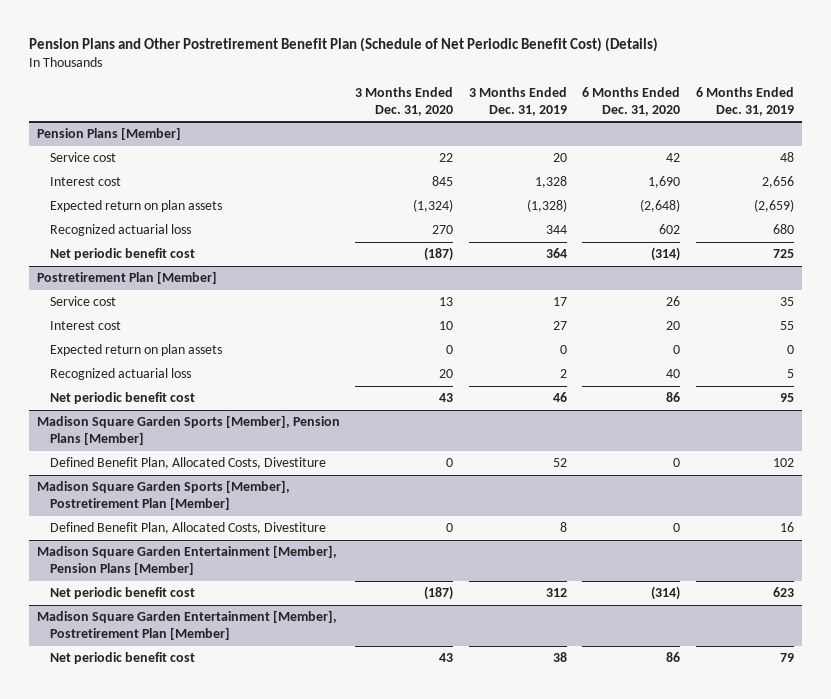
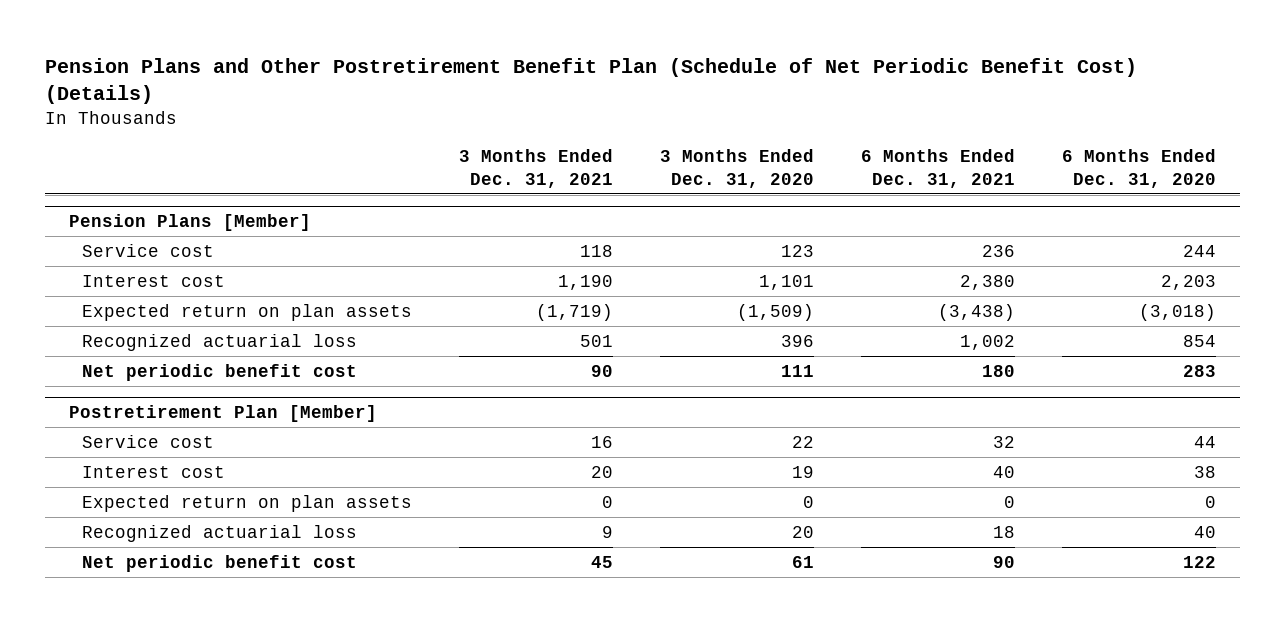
- | 3 Months Ended Dec. 31, 2020 | 3 Months Ended Dec. 31, 2019 | 6 Months Ended Dec. 31, 2020 | 6 Months Ended Dec. 31, 2019
+ | 3 Months Ended Dec. 31, 2021 | 3 Months Ended Dec. 31, 2020 | 6 Months Ended Dec. 31, 2021 | 6 Months Ended Dec. 31, 2020
@ Pension Plans [Member]
- Service cost | 22 | 20 | 42 | 48
- Interest cost | 845 | 1,328 | 1,690 | 2,656
- Expected return on plan assets | (1,324) | (1,328) | (2,648) | (2,659)
- Recognized actuarial loss | 270 | 344 | 602 | 680
- Net periodic benefit cost | (187) | 364 | (314) | 725
+ Service cost | 118 | 123 | 236 | 244
+ Interest cost | 1,190 | 1,101 | 2,380 | 2,203
+ Expected return on plan assets | (1,719) | (1,509) | (3,438) | (3,018)
+ Recognized actuarial loss | 501 | 396 | 1,002 | 854
+ Net periodic benefit cost | 90 | 111 | 180 | 283
@ Postretirement Plan [Member]
- Service cost | 13 | 17 | 26 | 35
- Interest cost | 10 | 27 | 20 | 55
+ Service cost | 16 | 22 | 32 | 44
+ Interest cost | 20 | 19 | 40 | 38
- Net periodic benefit cost | 43 | 46 | 86 | 95
- Madison Square Garden Sports [Member], Pension Plans [Member]
- Defined Benefit Plan, Allocated Costs, Divestiture | 0 | 52 | 0 | 102
- Madison Square Garden Sports [Member], Postretirement Plan [Member]
- Defined Benefit Plan, Allocated Costs, Divestiture | 0 | 8 | 0 | 16
- Madison Square Garden Entertainment [Member], Pension Plans [Member]
- Net periodic benefit cost | (187) | 312 | (314) | 623
- Madison Square Garden Entertainment [Member], Postretirement Plan [Member]
- Net periodic benefit cost | 43 | 38 | 86 | 79
@ Postretirement Plan [Member]
+ Net periodic benefit cost | 45 | 61 | 90 | 122

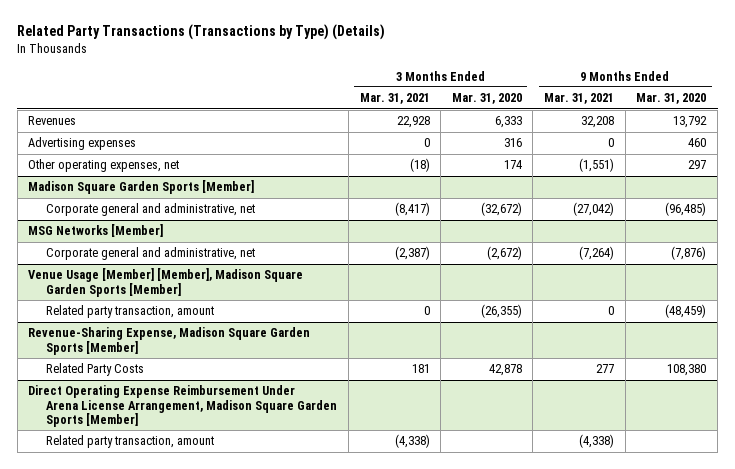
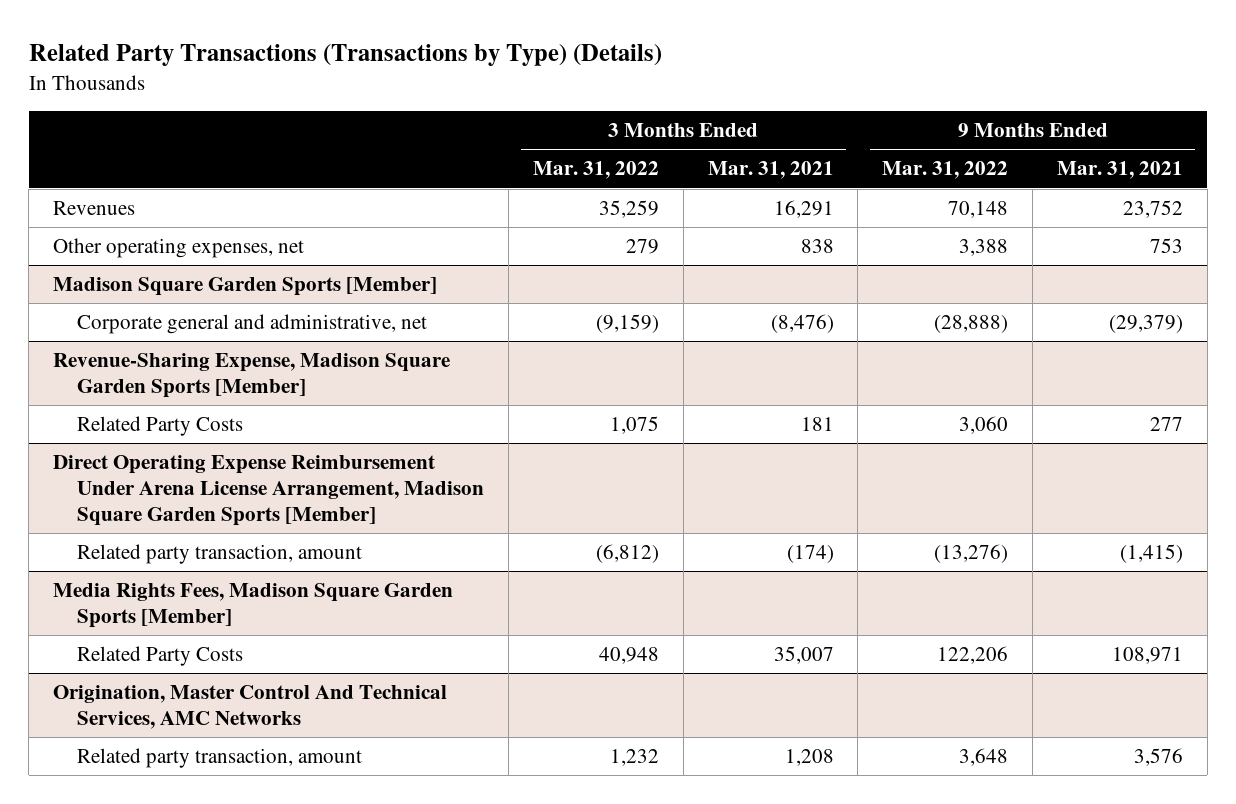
- | 3 Months Ended Mar. 31, 2021 | 3 Months Ended Mar. 31, 2020 | 9 Months Ended Mar. 31, 2021 | 9 Months Ended Mar. 31, 2020
+ | 3 Months Ended Mar. 31, 2022 | 3 Months Ended Mar. 31, 2021 | 9 Months Ended Mar. 31, 2022 | 9 Months Ended Mar. 31, 2021
- Revenues | 22,928 | 6,333 | 32,208 | 13,792
- Advertising expenses | 0 | 316 | 0 | 460
- Other operating expenses, net | (18) | 174 | (1,551) | 297
+ Revenues | 35,259 | 16,291 | 70,148 | 23,752
+ Other operating expenses, net | 279 | 838 | 3,388 | 753
@ Madison Square Garden Sports [Member]
- Corporate general and administrative, net | (8,417) | (32,672) | (27,042) | (96,485)
- MSG Networks [Member]
- Corporate general and administrative, net | (2,387) | (2,672) | (7,264) | (7,876)
- Venue Usage [Member] [Member], Madison Square Garden Sports [Member]
- Related party transaction, amount | 0 | (26,355) | 0 | (48,459)
@ Madison Square Garden Sports [Member]
+ Corporate general and administrative, net | (9,159) | (8,476) | (28,888) | (29,379)
@ Direct Operating Expense Reimbursement Under Arena License Arrangement, Madison Square Garden Sports [Member]
- Related party transaction, amount | (4,338) | | (4,338) |
+ Related party transaction, amount | (6,812) | (174) | (13,276) | (1,415)
+ Media Rights Fees, Madison Square Garden Sports [Member]
+ Related Party Costs | 40,948 | 35,007 | 122,206 | 108,971
+ Origination, Master Control And Technical Services, AMC Networks
+ Related party transaction, amount | 1,232 | 1,208 | 3,648 | 3,576

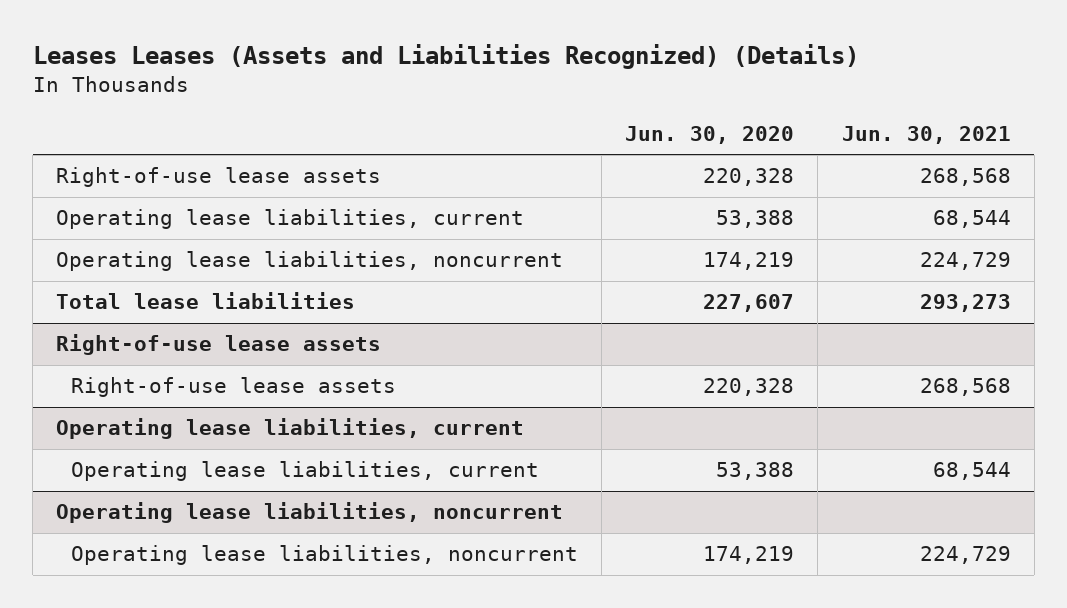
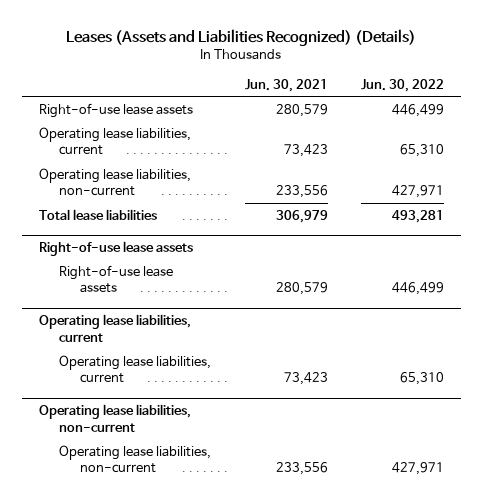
- Leases Leases (Assets and Liabilities Recognized) (Details)
+ Leases (Assets and Liabilities Recognized) (Details)
- | Jun. 30, 2020 | Jun. 30, 2021
+ | Jun. 30, 2021 | Jun. 30, 2022
- Right-of-use lease assets | 220,328 | 268,568
- Operating lease liabilities, current | 53,388 | 68,544
- Operating lease liabilities, noncurrent | 174,219 | 224,729
- Total lease liabilities | 227,607 | 293,273
+ Right-of-use lease assets | 280,579 | 446,499
+ Operating lease liabilities, current | 73,423 | 65,310
+ Operating lease liabilities, non-current | 233,556 | 427,971
+ Total lease liabilities | 306,979 | 493,281
@ Right-of-use lease assets
- Right-of-use lease assets | 220,328 | 268,568
+ Right-of-use lease assets | 280,579 | 446,499
@ Operating lease liabilities, current
- Operating lease liabilities, current | 53,388 | 68,544
- Operating lease liabilities, noncurrent
- Operating lease liabilities, noncurrent | 174,219 | 224,729
@ Operating lease liabilities, current
+ Operating lease liabilities, current | 73,423 | 65,310
+ Operating lease liabilities, non-current
+ Operating lease liabilities, non-current | 233,556 | 427,971

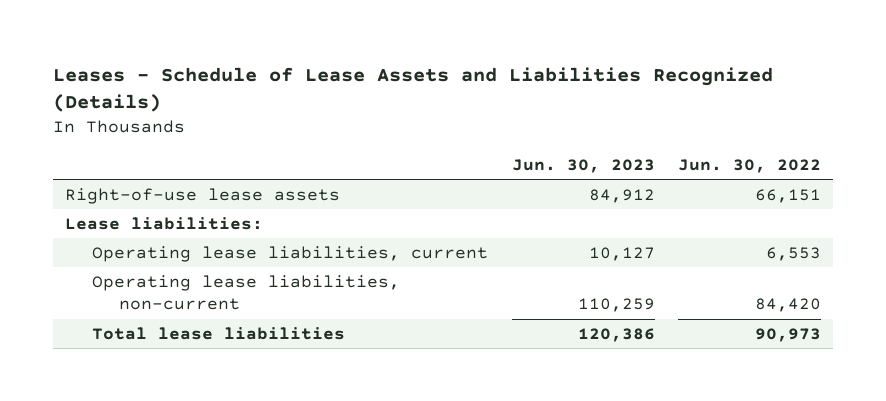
- Leases (Assets and Liabilities Recognized) (Details)
+ Leases - Schedule of Lease Assets and Liabilities Recognized (Details)
- | Jun. 30, 2021 | Jun. 30, 2022
+ | Jun. 30, 2023 | Jun. 30, 2022
- Right-of-use lease assets | 280,579 | 446,499
- Operating lease liabilities, current | 73,423 | 65,310
- Operating lease liabilities, non-current | 233,556 | 427,971
- Total lease liabilities | 306,979 | 493,281
- Right-of-use lease assets
- Right-of-use lease assets | 280,579 | 446,499
- Operating lease liabilities, current
- Operating lease liabilities, current | 73,423 | 65,310
- Operating lease liabilities, non-current
- Operating lease liabilities, non-current | 233,556 | 427,971
+ Right-of-use lease assets | 84,912 | 66,151
+ Lease liabilities:
+ Operating lease liabilities, current | 10,127 | 6,553
+ Operating lease liabilities, non-current | 110,259 | 84,420
+ Total lease liabilities | 120,386 | 90,973

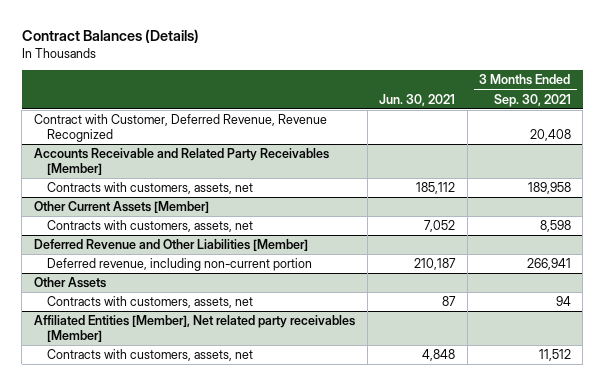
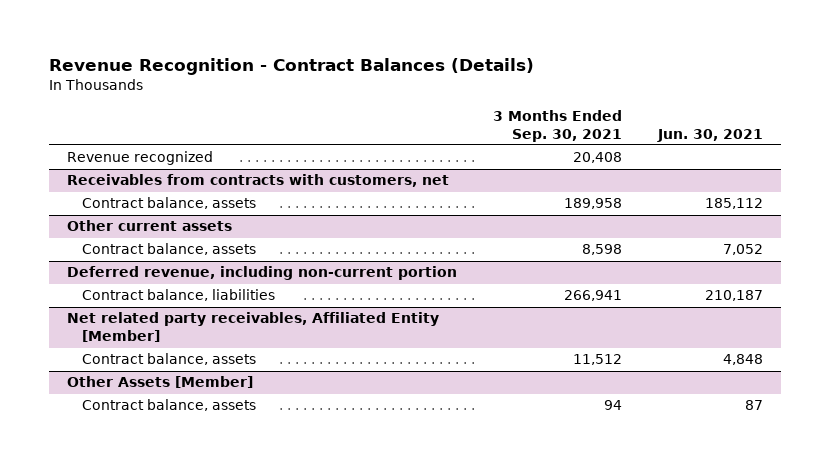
- Contract Balances (Details)
+ Revenue Recognition - Contract Balances (Details)
- | Jun. 30, 2021 | 3 Months Ended Sep. 30, 2021
+ | 3 Months Ended Sep. 30, 2021 | Jun. 30, 2021
- Contract with Customer, Deferred Revenue, Revenue Recognized | | 20,408
- Accounts Receivable and Related Party Receivables [Member]
- Contracts with customers, assets, net | 185,112 | 189,958
- Other Current Assets [Member]
- Contracts with customers, assets, net | 7,052 | 8,598
- Deferred Revenue and Other Liabilities [Member]
- Deferred revenue, including non-current portion | 210,187 | 266,941
- Other Assets
- Contracts with customers, assets, net | 87 | 94
- Affiliated Entities [Member], Net related party receivables [Member]
- Contracts with customers, assets, net | 4,848 | 11,512
+ Revenue recognized | 20,408 |
+ Receivables from contracts with customers, net
+ Contract balance, assets | 189,958 | 185,112
+ Other current assets
+ Contract balance, assets | 8,598 | 7,052
+ Deferred revenue, including non-current portion
+ Contract balance, liabilities | 266,941 | 210,187
+ Net related party receivables, Affiliated Entity [Member]
+ Contract balance, assets | 11,512 | 4,848
+ Other Assets [Member]
+ Contract balance, assets | 94 | 87

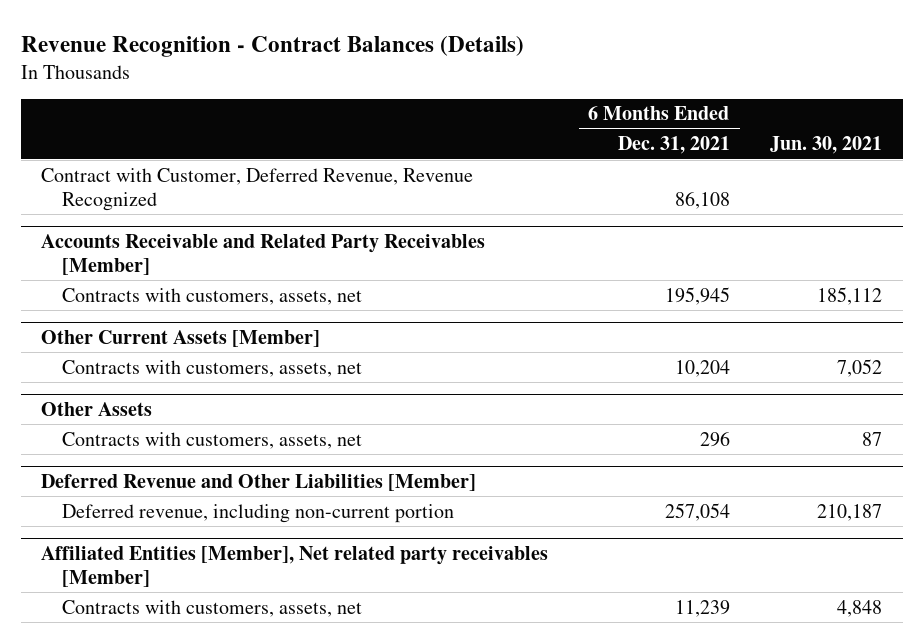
- | 3 Months Ended Sep. 30, 2021 | Jun. 30, 2021
+ | 6 Months Ended Dec. 31, 2021 | Jun. 30, 2021
- Revenue recognized | 20,408 |
- Receivables from contracts with customers, net
- Contract balance, assets | 189,958 | 185,112
- Other current assets
- Contract balance, assets | 8,598 | 7,052
- Deferred revenue, including non-current portion
- Contract balance, liabilities | 266,941 | 210,187
- Net related party receivables, Affiliated Entity [Member]
- Contract balance, assets | 11,512 | 4,848
- Other Assets [Member]
- Contract balance, assets | 94 | 87
+ Contract with Customer, Deferred Revenue, Revenue Recognized | 86,108 |
+ Accounts Receivable and Related Party Receivables [Member]
+ Contracts with customers, assets, net | 195,945 | 185,112
+ Other Current Assets [Member]
+ Contracts with customers, assets, net | 10,204 | 7,052
+ Other Assets
+ Contracts with customers, assets, net | 296 | 87
+ Deferred Revenue and Other Liabilities [Member]
+ Deferred revenue, including non-current portion | 257,054 | 210,187
+ Affiliated Entities [Member], Net related party receivables [Member]
+ Contracts with customers, assets, net | 11,239 | 4,848

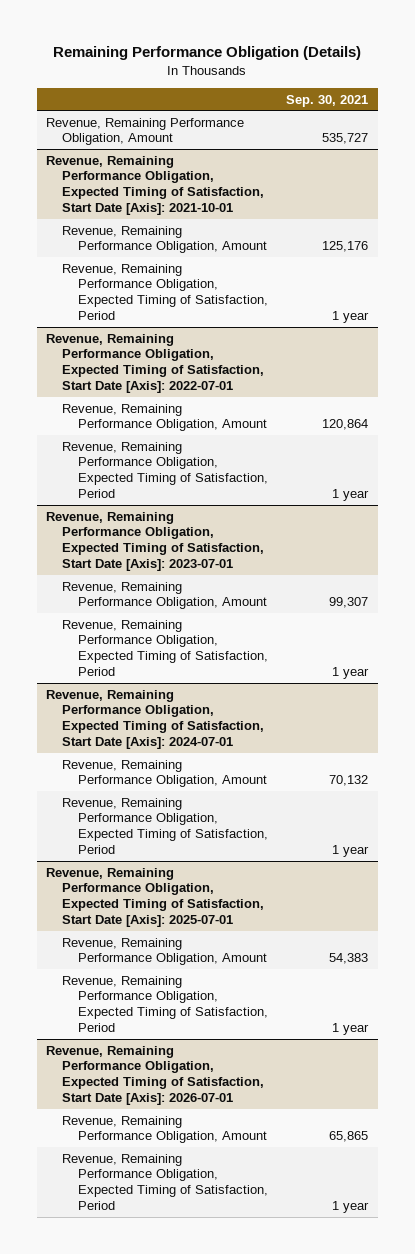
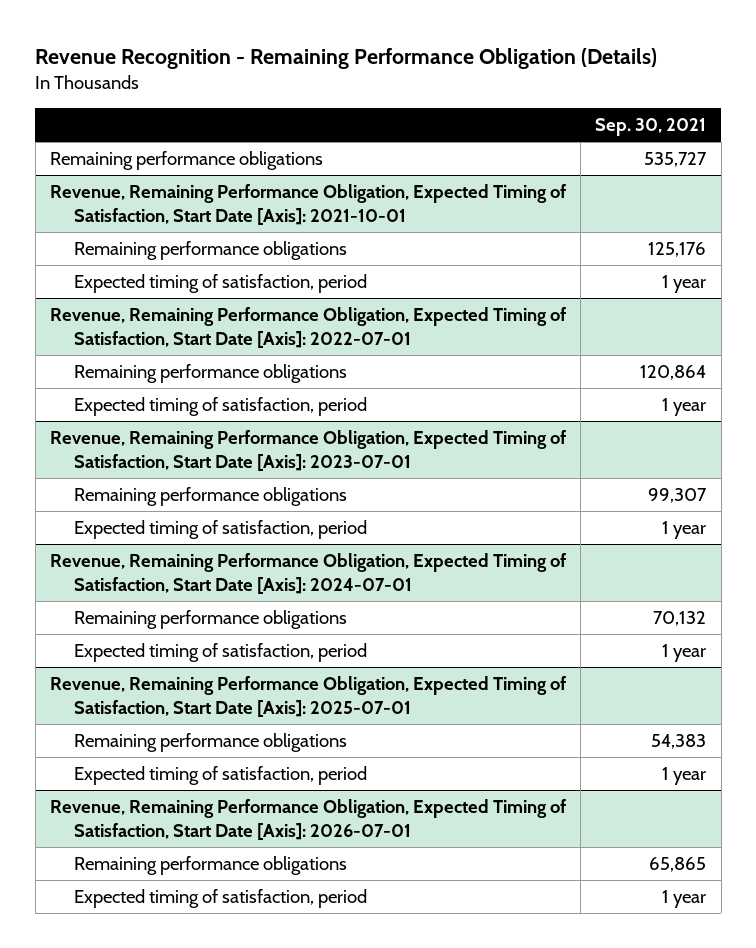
- Remaining Performance Obligation (Details)
+ Revenue Recognition - Remaining Performance Obligation (Details)
- Revenue, Remaining Performance Obligation, Amount | 535,727
+ Remaining performance obligations | 535,727
@ Revenue, Remaining Performance Obligation, Expected Timing of Satisfaction, Start Date [Axis]: 2021-10-01
- Revenue, Remaining Performance Obligation, Amount | 125,176
- Revenue, Remaining Performance Obligation, Expected Timing of Satisfaction, Period | 1 year
+ Remaining performance obligations | 125,176
+ Expected timing of satisfaction, period | 1 year
@ Revenue, Remaining Performance Obligation, Expected Timing of Satisfaction, Start Date [Axis]: 2022-07-01
- Revenue, Remaining Performance Obligation, Amount | 120,864
- Revenue, Remaining Performance Obligation, Expected Timing of Satisfaction, Period | 1 year
+ Remaining performance obligations | 120,864
+ Expected timing of satisfaction, period | 1 year
@ Revenue, Remaining Performance Obligation, Expected Timing of Satisfaction, Start Date [Axis]: 2023-07-01
- Revenue, Remaining Performance Obligation, Amount | 99,307
- Revenue, Remaining Performance Obligation, Expected Timing of Satisfaction, Period | 1 year
+ Remaining performance obligations | 99,307
+ Expected timing of satisfaction, period | 1 year
@ Revenue, Remaining Performance Obligation, Expected Timing of Satisfaction, Start Date [Axis]: 2024-07-01
- Revenue, Remaining Performance Obligation, Amount | 70,132
- Revenue, Remaining Performance Obligation, Expected Timing of Satisfaction, Period | 1 year
+ Remaining performance obligations | 70,132
+ Expected timing of satisfaction, period | 1 year
@ Revenue, Remaining Performance Obligation, Expected Timing of Satisfaction, Start Date [Axis]: 2025-07-01
- Revenue, Remaining Performance Obligation, Amount | 54,383
- Revenue, Remaining Performance Obligation, Expected Timing of Satisfaction, Period | 1 year
+ Remaining performance obligations | 54,383
+ Expected timing of satisfaction, period | 1 year
@ Revenue, Remaining Performance Obligation, Expected Timing of Satisfaction, Start Date [Axis]: 2026-07-01
- Revenue, Remaining Performance Obligation, Amount | 65,865
- Revenue, Remaining Performance Obligation, Expected Timing of Satisfaction, Period | 1 year
+ Remaining performance obligations | 65,865
+ Expected timing of satisfaction, period | 1 year

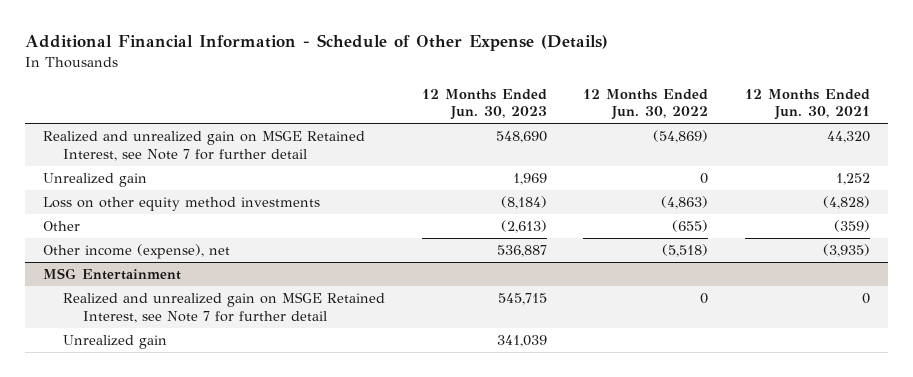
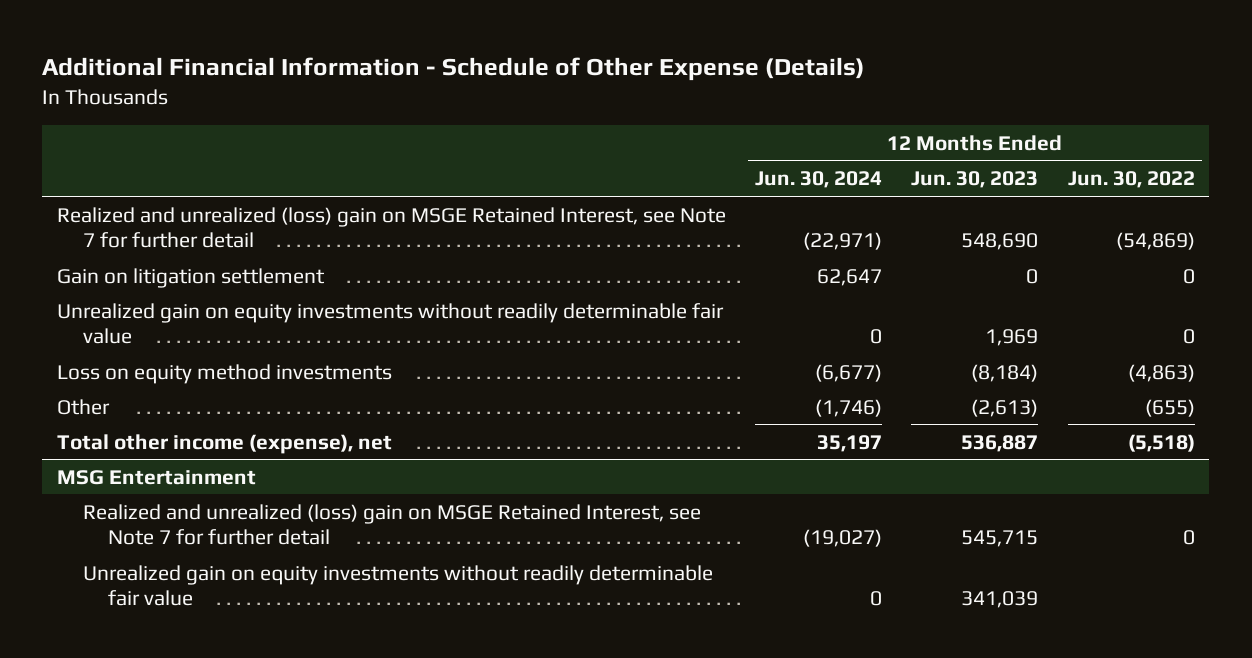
- | 12 Months Ended Jun. 30, 2023 | 12 Months Ended Jun. 30, 2022 | 12 Months Ended Jun. 30, 2021
+ | 12 Months Ended Jun. 30, 2024 | 12 Months Ended Jun. 30, 2023 | 12 Months Ended Jun. 30, 2022
- Realized and unrealized gain on MSGE Retained Interest, see Note 7 for further detail | 548,690 | (54,869) | 44,320
- Unrealized gain | 1,969 | 0 | 1,252
- Loss on other equity method investments | (8,184) | (4,863) | (4,828)
+ Realized and unrealized (loss) gain on MSGE Retained Interest, see Note 7 for further detail | (22,971) | 548,690 | (54,869)
+ Gain on litigation settlement | 62,647 | 0 | 0
+ Unrealized gain on equity investments without readily determinable fair value | 0 | 1,969 | 0
+ Loss on equity method investments | (6,677) | (8,184) | (4,863)
- Other income (expense), net | 536,887 | (5,518) | (3,935)
+ Total other income (expense), net | 35,197 | 536,887 | (5,518)
@ MSG Entertainment
- Realized and unrealized gain on MSGE Retained Interest, see Note 7 for further detail | 545,715 | 0 | 0
- Unrealized gain | 341,039 | |
+ Realized and unrealized (loss) gain on MSGE Retained Interest, see Note 7 for further detail | (19,027) | 545,715 | 0
+ Unrealized gain on equity investments without readily determinable fair value | 0 | 341,039 |

